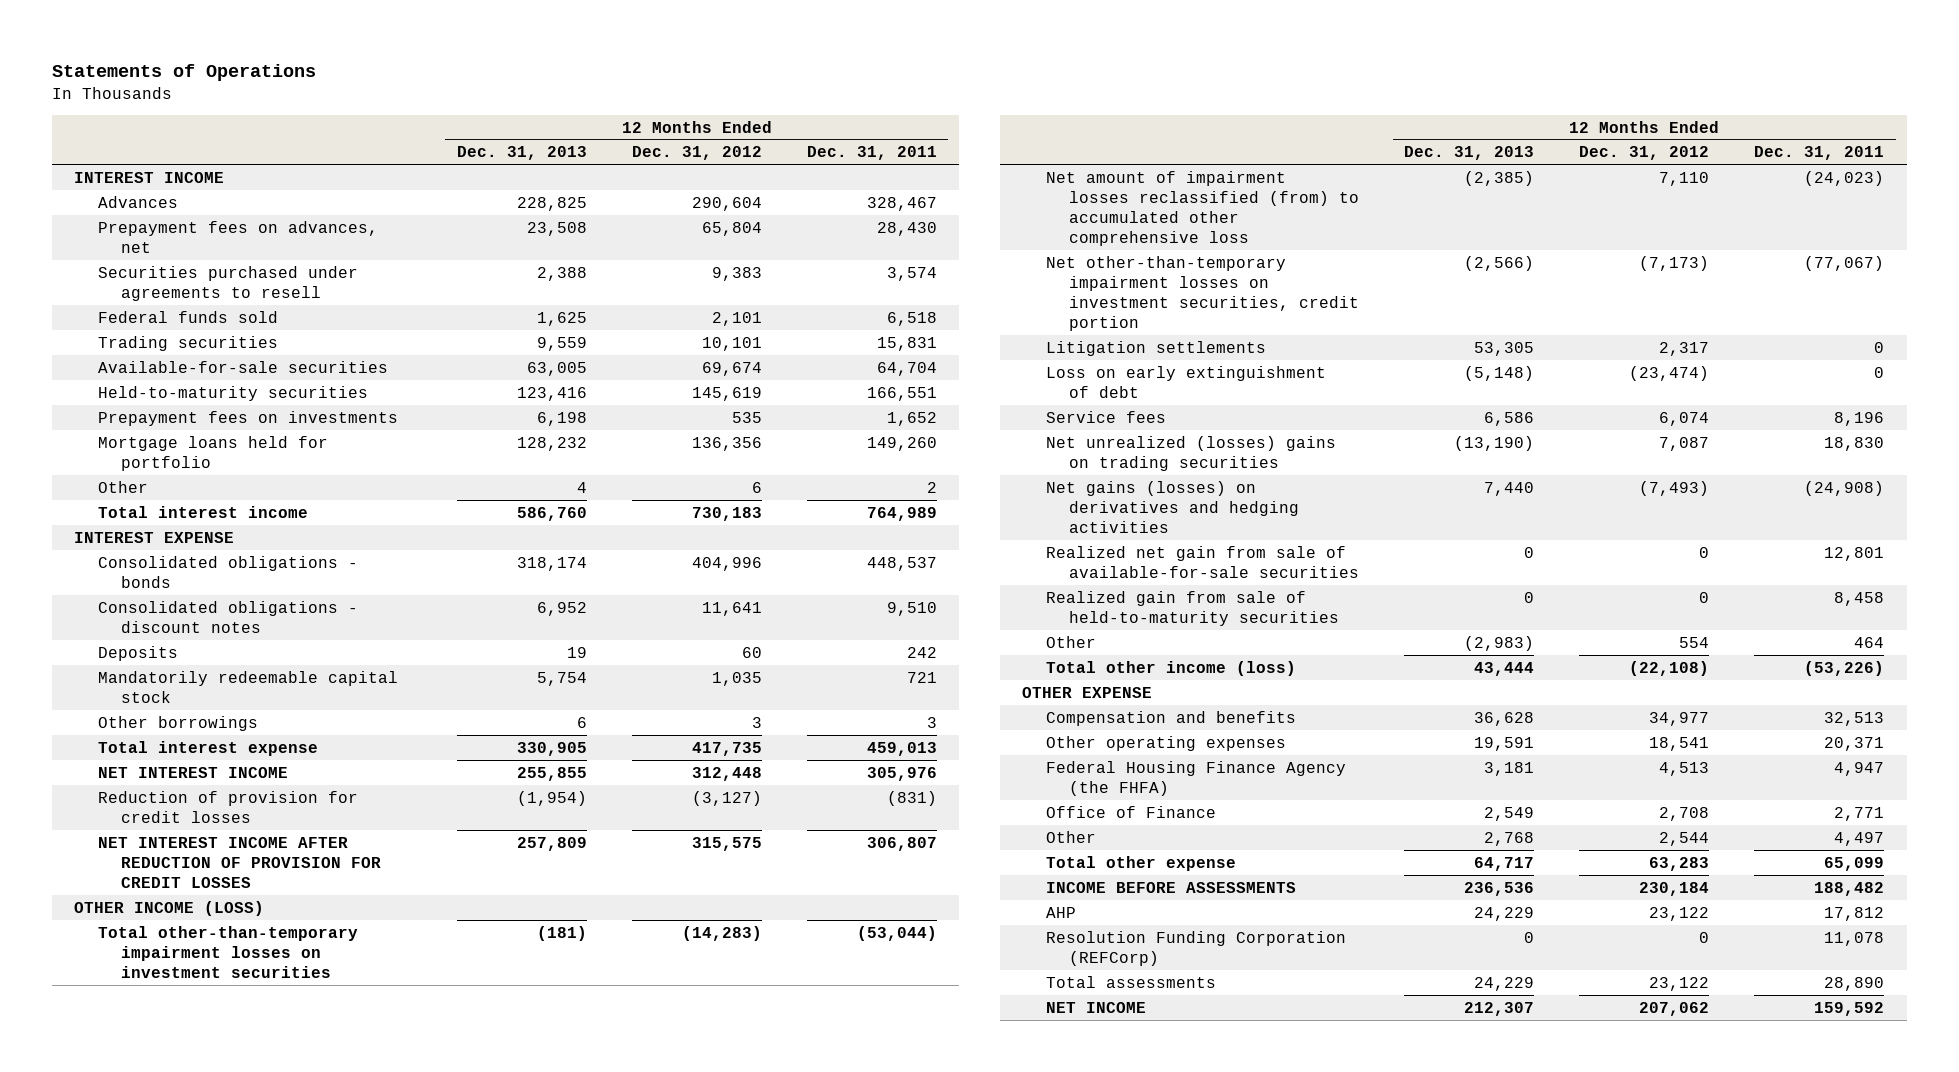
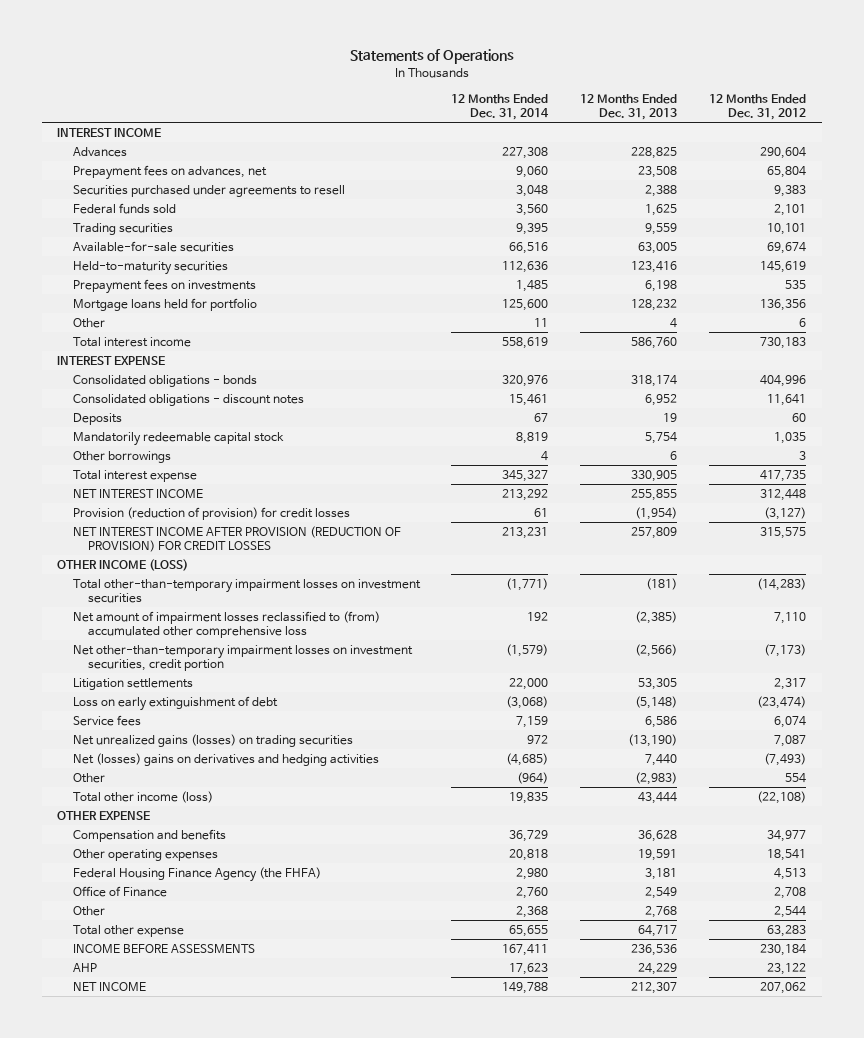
- | 12 Months Ended Dec. 31, 2013 | 12 Months Ended Dec. 31, 2012 | 12 Months Ended Dec. 31, 2011
+ | 12 Months Ended Dec. 31, 2014 | 12 Months Ended Dec. 31, 2013 | 12 Months Ended Dec. 31, 2012
- Reduction of provision for credit losses | (1,954) | (3,127) | (831)
- NET INTEREST INCOME AFTER REDUCTION OF PROVISION FOR CREDIT LOSSES | 257,809 | 315,575 | 306,807
+ Provision (reduction of provision) for credit losses | 61 | (1,954) | (3,127)
+ NET INTEREST INCOME AFTER PROVISION (REDUCTION OF PROVISION) FOR CREDIT LOSSES | 213,231 | 257,809 | 315,575
- Net amount of impairment losses reclassified (from) to accumulated other comprehensive loss | (2,385) | 7,110 | (24,023)
+ Net amount of impairment losses reclassified to (from) accumulated other comprehensive loss | 192 | (2,385) | 7,110
- Net unrealized (losses) gains on trading securities | (13,190) | 7,087 | 18,830
- Net gains (losses) on derivatives and hedging activities | 7,440 | (7,493) | (24,908)
- Realized net gain from sale of available-for-sale securities | 0 | 0 | 12,801
- Realized gain from sale of held-to-maturity securities | 0 | 0 | 8,458
+ Net unrealized gains (losses) on trading securities | 972 | (13,190) | 7,087
+ Net (losses) gains on derivatives and hedging activities | (4,685) | 7,440 | (7,493)
- Resolution Funding Corporation (REFCorp) | 0 | 0 | 11,078
- Total assessments | 24,229 | 23,122 | 28,890

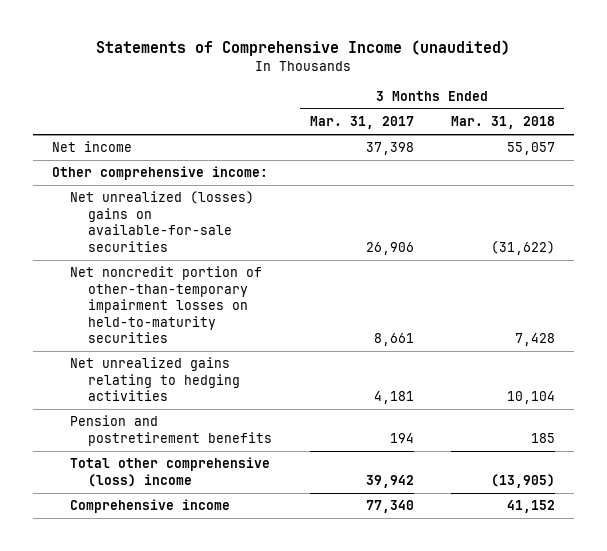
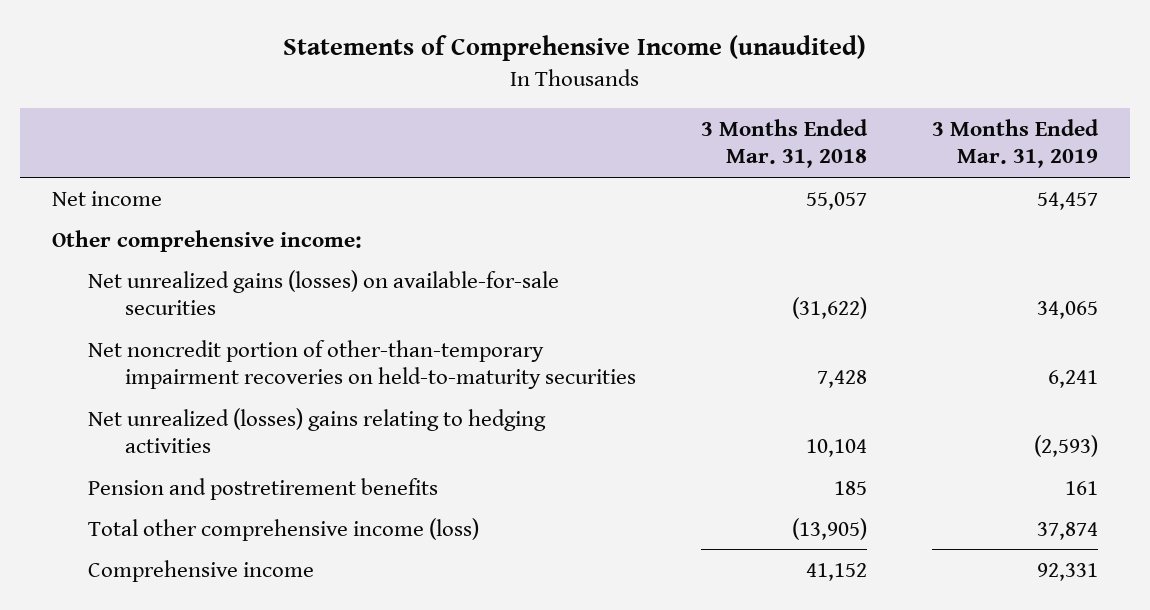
- | 3 Months Ended Mar. 31, 2017 | 3 Months Ended Mar. 31, 2018
+ | 3 Months Ended Mar. 31, 2018 | 3 Months Ended Mar. 31, 2019
- Net unrealized (losses) gains on available-for-sale securities | 26,906 | (31,622)
- Net noncredit portion of other-than-temporary impairment losses on held-to-maturity securities | 8,661 | 7,428
- Net unrealized gains relating to hedging activities | 4,181 | 10,104
+ Net unrealized gains (losses) on available-for-sale securities | (31,622) | 34,065
+ Net noncredit portion of other-than-temporary impairment recoveries on held-to-maturity securities | 7,428 | 6,241
+ Net unrealized (losses) gains relating to hedging activities | 10,104 | (2,593)
- Total other comprehensive (loss) income | 39,942 | (13,905)
+ Total other comprehensive income (loss) | (13,905) | 37,874

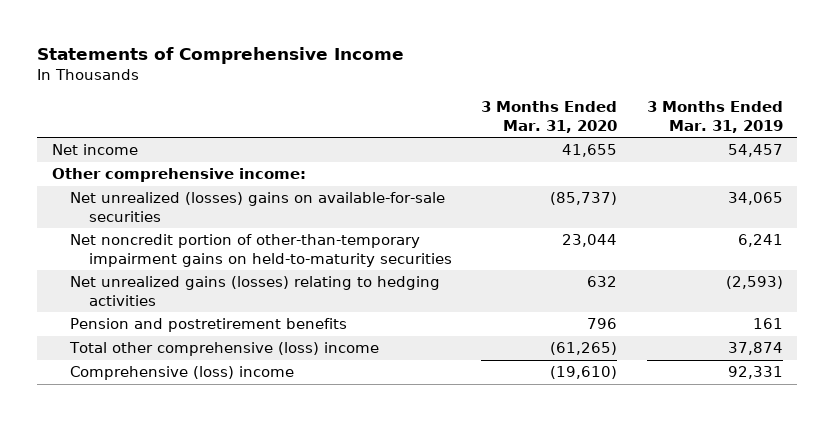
- Statements of Comprehensive Income (unaudited)
+ Statements of Comprehensive Income
- | 3 Months Ended Mar. 31, 2018 | 3 Months Ended Mar. 31, 2019
+ | 3 Months Ended Mar. 31, 2020 | 3 Months Ended Mar. 31, 2019
- Net unrealized gains (losses) on available-for-sale securities | (31,622) | 34,065
- Net noncredit portion of other-than-temporary impairment recoveries on held-to-maturity securities | 7,428 | 6,241
- Net unrealized (losses) gains relating to hedging activities | 10,104 | (2,593)
+ Net unrealized (losses) gains on available-for-sale securities | (85,737) | 34,065
+ Net noncredit portion of other-than-temporary impairment gains on held-to-maturity securities | 23,044 | 6,241
+ Net unrealized gains (losses) relating to hedging activities | 632 | (2,593)
- Total other comprehensive income (loss) | (13,905) | 37,874
- Comprehensive income | 41,152 | 92,331
+ Total other comprehensive (loss) income | (61,265) | 37,874
+ Comprehensive (loss) income | (19,610) | 92,331

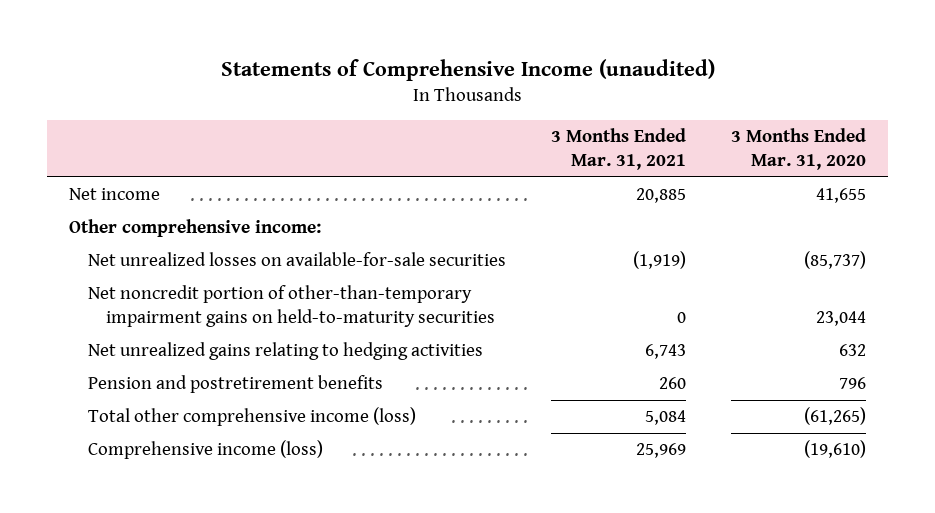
- Statements of Comprehensive Income
+ Statements of Comprehensive Income (unaudited)
- | 3 Months Ended Mar. 31, 2020 | 3 Months Ended Mar. 31, 2019
+ | 3 Months Ended Mar. 31, 2021 | 3 Months Ended Mar. 31, 2020
- Net unrealized (losses) gains on available-for-sale securities | (85,737) | 34,065
+ Net unrealized losses on available-for-sale securities | (1,919) | (85,737)
- Net unrealized gains (losses) relating to hedging activities | 632 | (2,593)
+ Net unrealized gains relating to hedging activities | 6,743 | 632
- Total other comprehensive (loss) income | (61,265) | 37,874
- Comprehensive (loss) income | (19,610) | 92,331
+ Total other comprehensive income (loss) | 5,084 | (61,265)
+ Comprehensive income (loss) | 25,969 | (19,610)

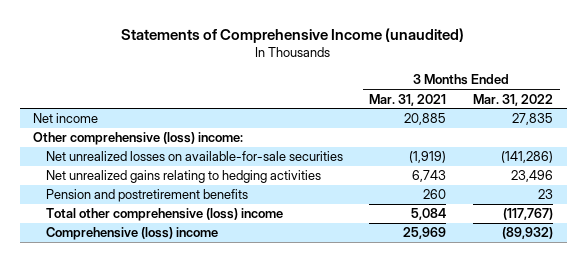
- | 3 Months Ended Mar. 31, 2021 | 3 Months Ended Mar. 31, 2020
+ | 3 Months Ended Mar. 31, 2021 | 3 Months Ended Mar. 31, 2022
- Other comprehensive income:
+ Other comprehensive (loss) income:
- Net noncredit portion of other-than-temporary impairment gains on held-to-maturity securities | 0 | 23,044
- Total other comprehensive income (loss) | 5,084 | (61,265)
- Comprehensive income (loss) | 25,969 | (19,610)
+ Total other comprehensive (loss) income | 5,084 | (117,767)
+ Comprehensive (loss) income | 25,969 | (89,932)

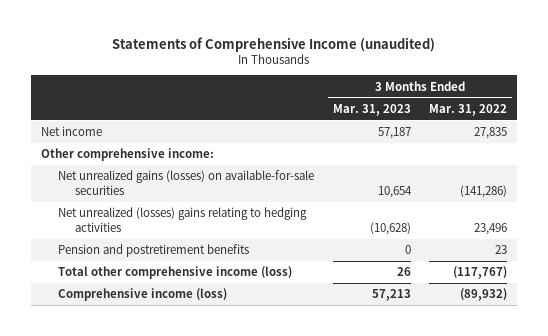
- | 3 Months Ended Mar. 31, 2021 | 3 Months Ended Mar. 31, 2022
+ | 3 Months Ended Mar. 31, 2023 | 3 Months Ended Mar. 31, 2022
- Other comprehensive (loss) income:
- Net unrealized losses on available-for-sale securities | (1,919) | (141,286)
- Net unrealized gains relating to hedging activities | 6,743 | 23,496
+ Other comprehensive income:
+ Net unrealized gains (losses) on available-for-sale securities | 10,654 | (141,286)
+ Net unrealized (losses) gains relating to hedging activities | (10,628) | 23,496
- Total other comprehensive (loss) income | 5,084 | (117,767)
- Comprehensive (loss) income | 25,969 | (89,932)
+ Total other comprehensive income (loss) | 26 | (117,767)
+ Comprehensive income (loss) | 57,213 | (89,932)

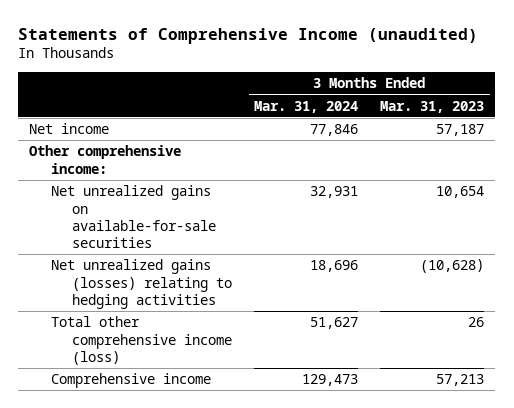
- | 3 Months Ended Mar. 31, 2023 | 3 Months Ended Mar. 31, 2022
+ | 3 Months Ended Mar. 31, 2024 | 3 Months Ended Mar. 31, 2023
- Net unrealized gains (losses) on available-for-sale securities | 10,654 | (141,286)
- Net unrealized (losses) gains relating to hedging activities | (10,628) | 23,496
- Pension and postretirement benefits | 0 | 23
+ Net unrealized gains on available-for-sale securities | 32,931 | 10,654
+ Net unrealized gains (losses) relating to hedging activities | 18,696 | (10,628)
- Comprehensive income (loss) | 57,213 | (89,932)
+ Comprehensive income | 129,473 | 57,213

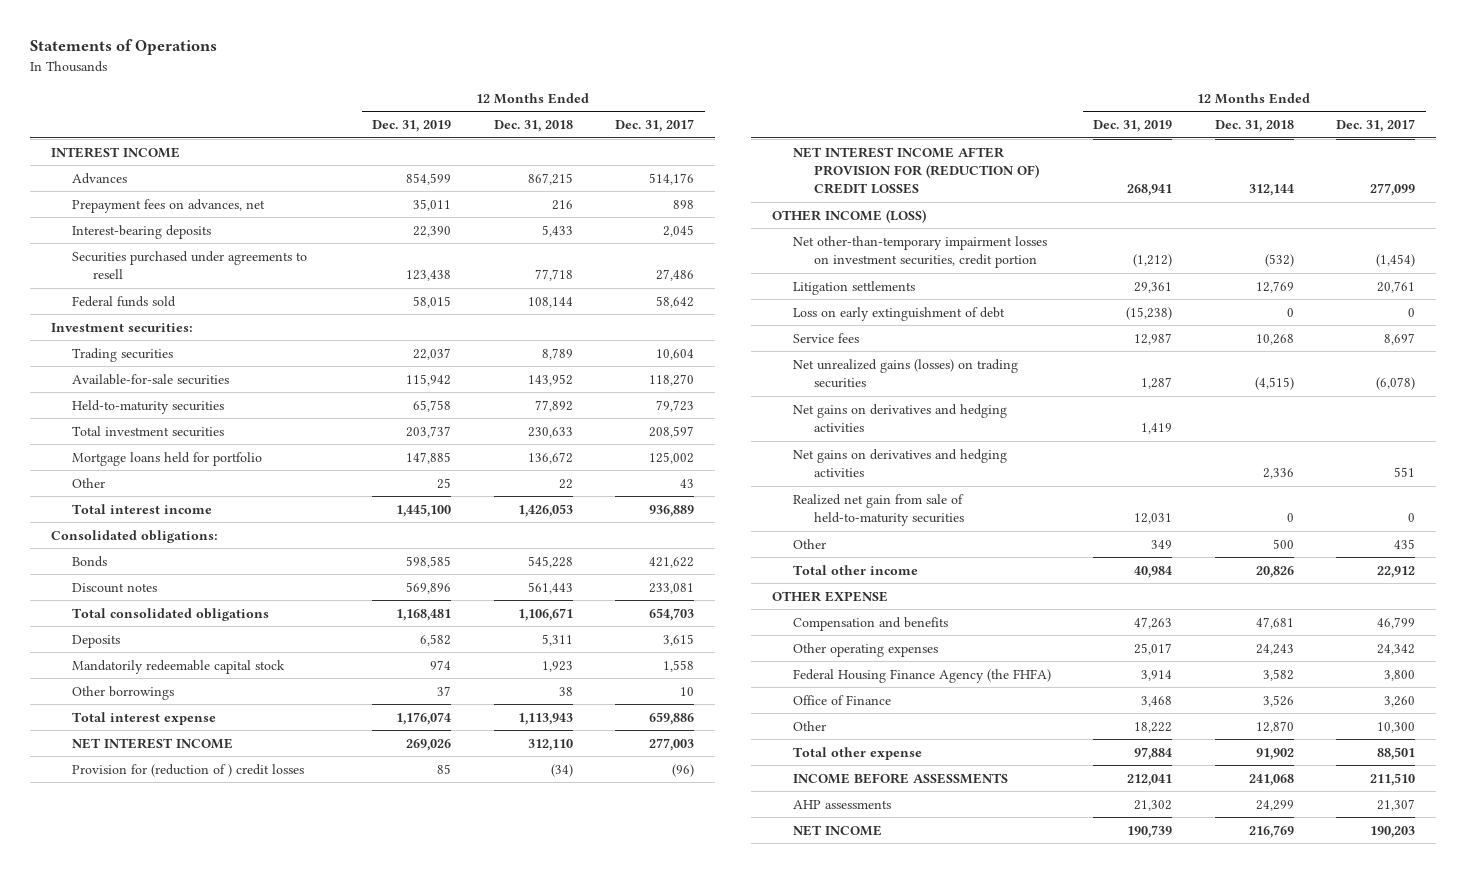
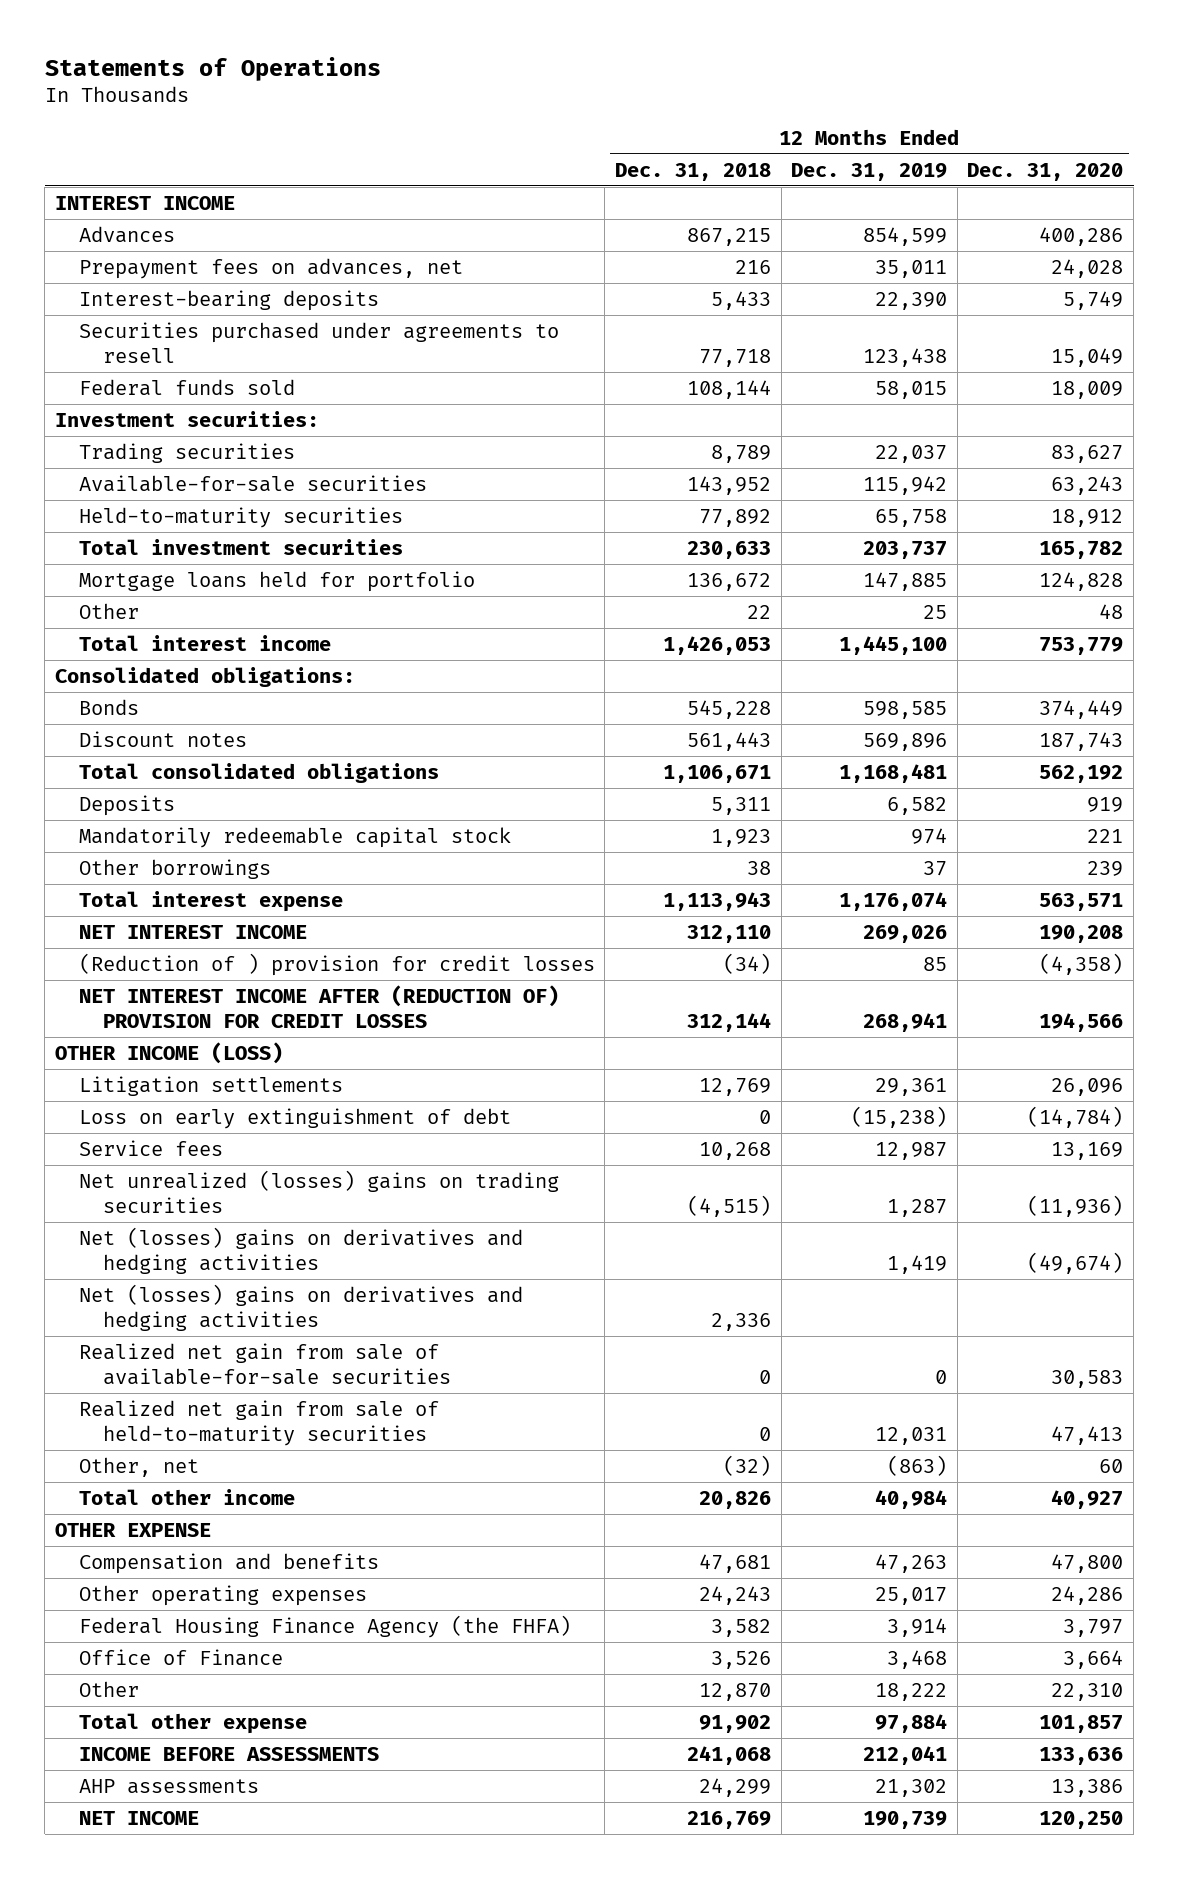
- | 12 Months Ended Dec. 31, 2019 | 12 Months Ended Dec. 31, 2018 | 12 Months Ended Dec. 31, 2017
+ | 12 Months Ended Dec. 31, 2018 | 12 Months Ended Dec. 31, 2019 | 12 Months Ended Dec. 31, 2020
- Provision for (reduction of ) credit losses | 85 | (34) | (96)
- NET INTEREST INCOME AFTER PROVISION FOR (REDUCTION OF) CREDIT LOSSES | 268,941 | 312,144 | 277,099
+ (Reduction of ) provision for credit losses | (34) | 85 | (4,358)
+ NET INTEREST INCOME AFTER (REDUCTION OF) PROVISION FOR CREDIT LOSSES | 312,144 | 268,941 | 194,566
- Net other-than-temporary impairment losses on investment securities, credit portion | (1,212) | (532) | (1,454)
- Net unrealized gains (losses) on trading securities | 1,287 | (4,515) | (6,078)
- Net gains on derivatives and hedging activities | 1,419 | |
- Net gains on derivatives and hedging activities | | 2,336 | 551
+ Net unrealized (losses) gains on trading securities | (4,515) | 1,287 | (11,936)
+ Net (losses) gains on derivatives and hedging activities | | 1,419 | (49,674)
+ Net (losses) gains on derivatives and hedging activities | 2,336 | |
+ Realized net gain from sale of available-for-sale securities | 0 | 0 | 30,583
- Other | 349 | 500 | 435
+ Other, net | (32) | (863) | 60

